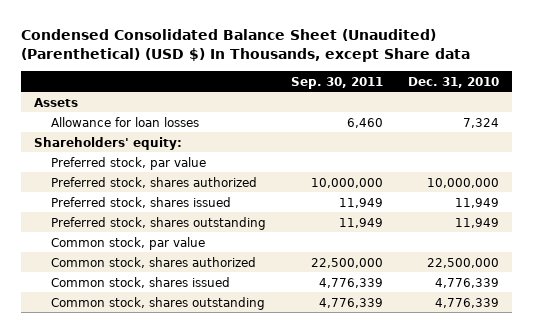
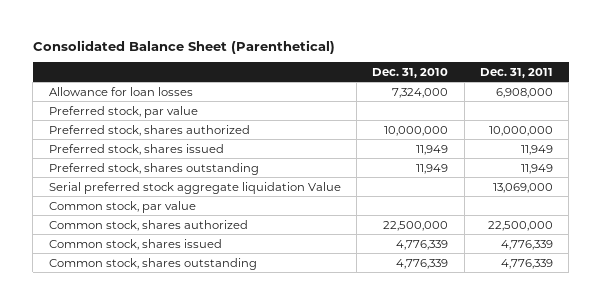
- Condensed Consolidated Balance Sheet (Unaudited) (Parenthetical) (USD $) In Thousands, except Share data
+ Consolidated Balance Sheet (Parenthetical)
- | Sep. 30, 2011 | Dec. 31, 2010
+ | Dec. 31, 2010 | Dec. 31, 2011
- Assets
- Allowance for loan losses | 6,460 | 7,324
- Shareholders' equity:
+ Allowance for loan losses | 7,324,000 | 6,908,000
+ Serial preferred stock aggregate liquidation Value | | 13,069,000

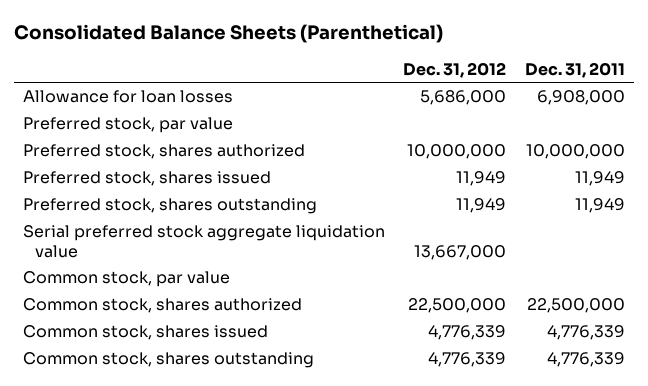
- Consolidated Balance Sheet (Parenthetical)
+ Consolidated Balance Sheets (Parenthetical)
- | Dec. 31, 2010 | Dec. 31, 2011
+ | Dec. 31, 2012 | Dec. 31, 2011
- Serial preferred stock aggregate liquidation Value | | 13,069,000
+ Serial preferred stock aggregate liquidation value | 13,667,000 |

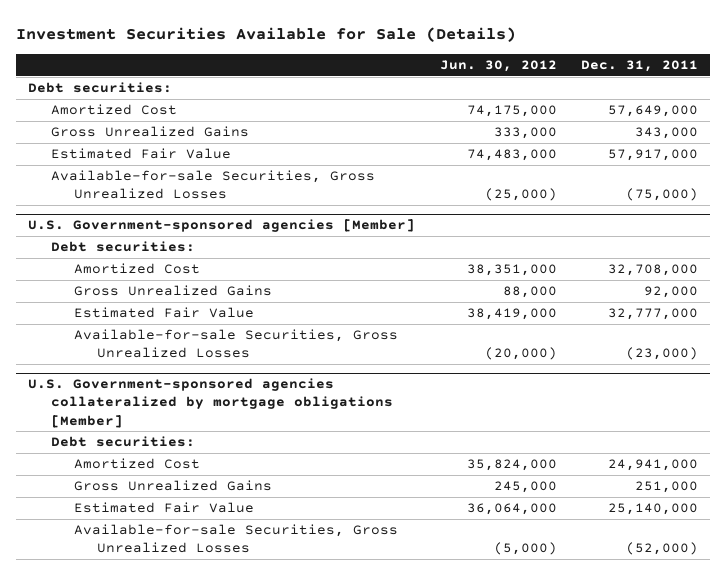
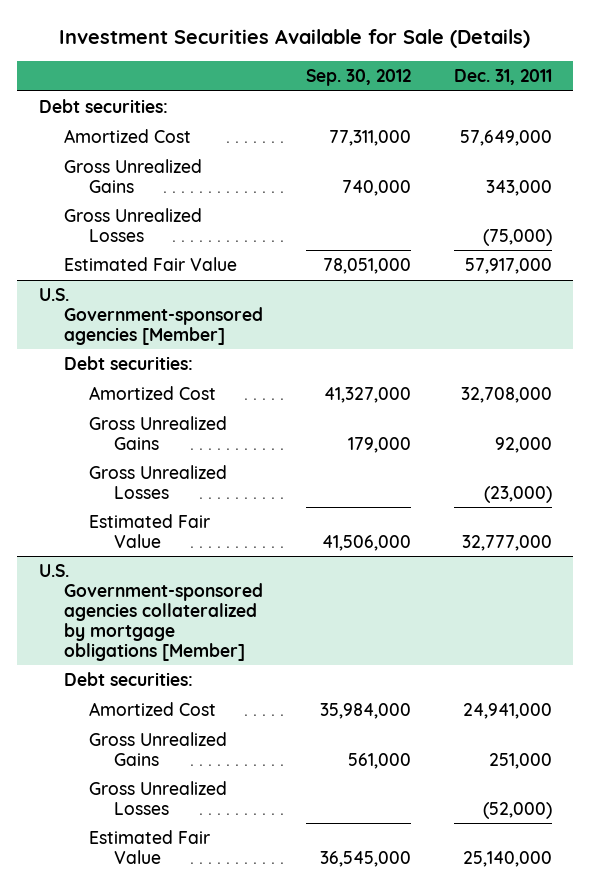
- | Jun. 30, 2012 | Dec. 31, 2011
+ | Sep. 30, 2012 | Dec. 31, 2011
+ Gross Unrealized Losses | | (75,000)
- Available-for-sale Securities, Gross Unrealized Losses | (25,000) | (75,000)
@ U.S. Government-sponsored agencies [Member]
+ Gross Unrealized Losses | | (23,000)
- Available-for-sale Securities, Gross Unrealized Losses | (20,000) | (23,000)
@ U.S. Government-sponsored agencies collateralized by mortgage obligations [Member]
+ Gross Unrealized Losses | | (52,000)
- Available-for-sale Securities, Gross Unrealized Losses | (5,000) | (52,000)

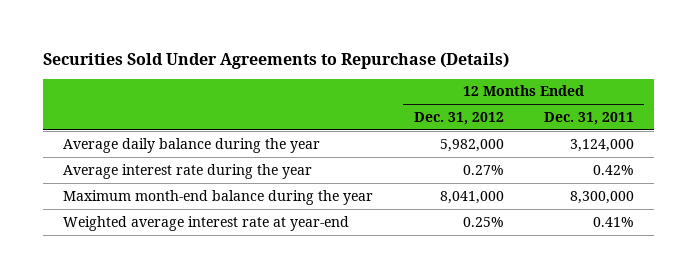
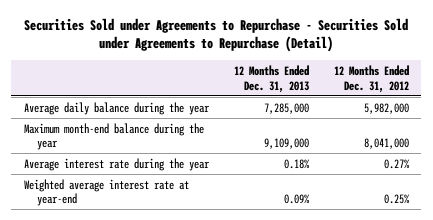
- Securities Sold Under Agreements to Repurchase (Details)
+ Securities Sold under Agreements to Repurchase - Securities Sold under Agreements to Repurchase (Detail)
- | 12 Months Ended Dec. 31, 2012 | 12 Months Ended Dec. 31, 2011
+ | 12 Months Ended Dec. 31, 2013 | 12 Months Ended Dec. 31, 2012
moved down: Average interest rate during the year | 0.18% | 0.27%

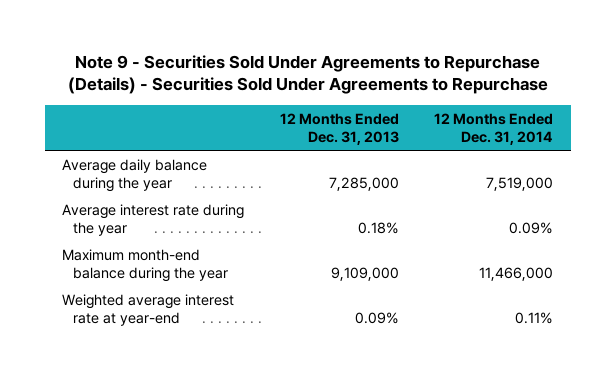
- Securities Sold under Agreements to Repurchase - Securities Sold under Agreements to Repurchase (Detail)
+ Note 9 - Securities Sold Under Agreements to Repurchase (Details) - Securities Sold Under Agreements to Repurchase
- | 12 Months Ended Dec. 31, 2013 | 12 Months Ended Dec. 31, 2012
+ | 12 Months Ended Dec. 31, 2013 | 12 Months Ended Dec. 31, 2014
moved down: Maximum month-end balance during the year | 9,109,000 | 11,466,000

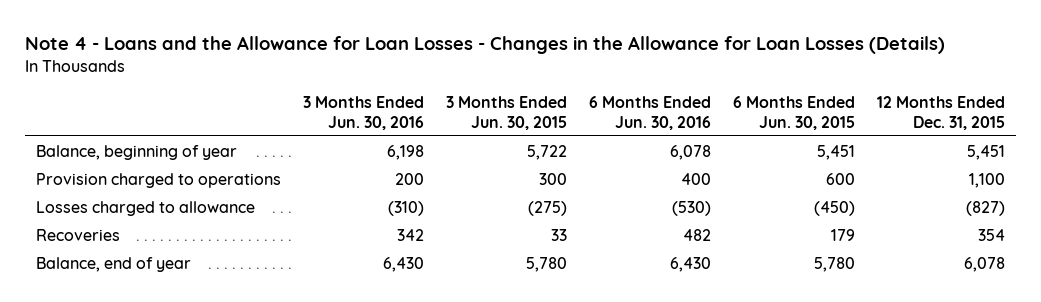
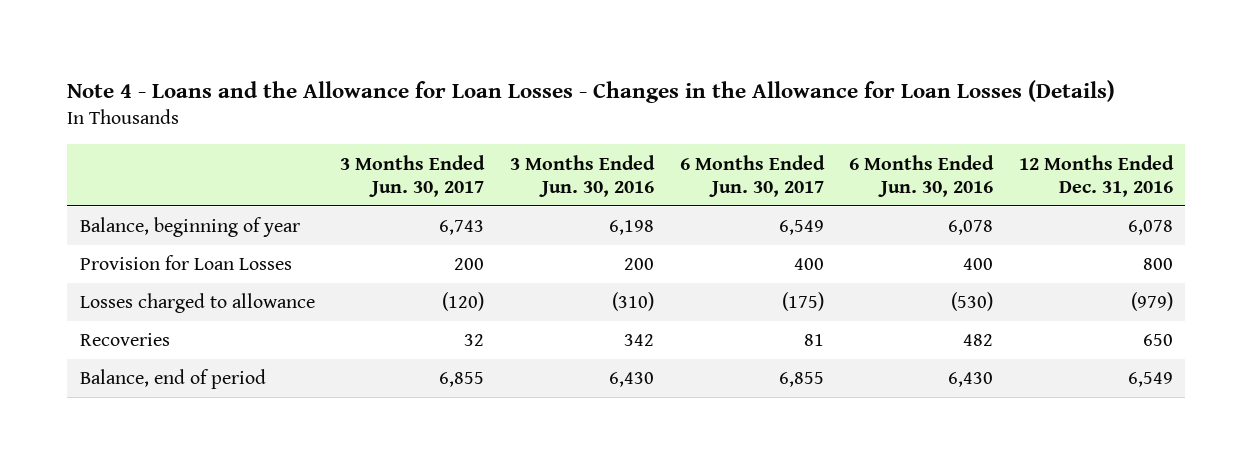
- | 3 Months Ended Jun. 30, 2016 | 3 Months Ended Jun. 30, 2015 | 6 Months Ended Jun. 30, 2016 | 6 Months Ended Jun. 30, 2015 | 12 Months Ended Dec. 31, 2015
+ | 3 Months Ended Jun. 30, 2017 | 3 Months Ended Jun. 30, 2016 | 6 Months Ended Jun. 30, 2017 | 6 Months Ended Jun. 30, 2016 | 12 Months Ended Dec. 31, 2016
- Provision charged to operations | 200 | 300 | 400 | 600 | 1,100
+ Provision for Loan Losses | 200 | 200 | 400 | 400 | 800
- Balance, end of year | 6,430 | 5,780 | 6,430 | 5,780 | 6,078
+ Balance, end of period | 6,855 | 6,430 | 6,855 | 6,430 | 6,549

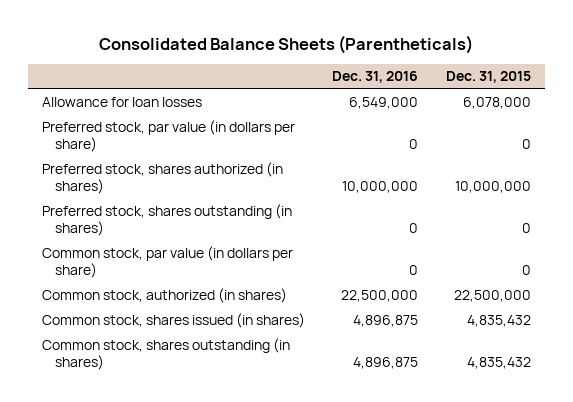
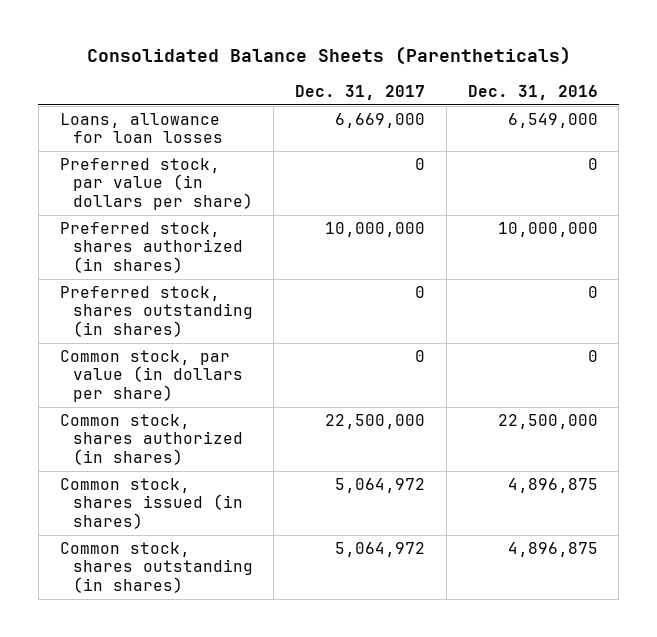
- | Dec. 31, 2016 | Dec. 31, 2015
+ | Dec. 31, 2017 | Dec. 31, 2016
- Allowance for loan losses | 6,549,000 | 6,078,000
+ Loans, allowance for loan losses | 6,669,000 | 6,549,000
- Common stock, authorized (in shares) | 22,500,000 | 22,500,000
+ Common stock, shares authorized (in shares) | 22,500,000 | 22,500,000

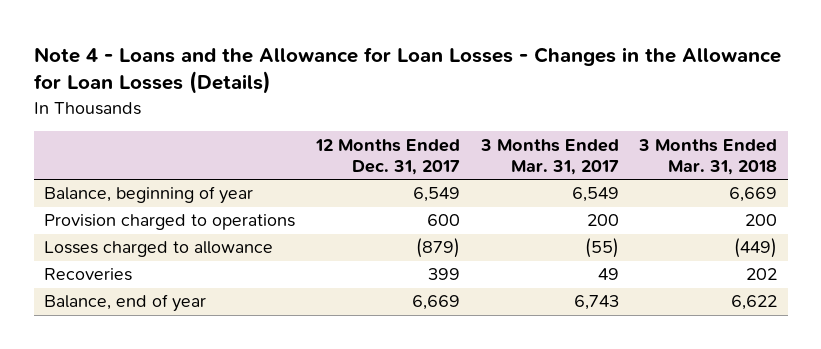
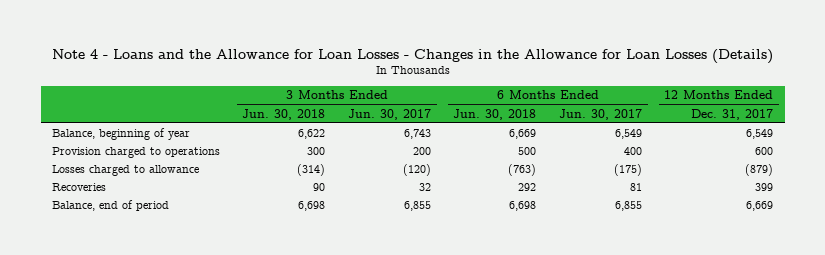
- | 12 Months Ended Dec. 31, 2017 | 3 Months Ended Mar. 31, 2017 | 3 Months Ended Mar. 31, 2018
+ | 3 Months Ended Jun. 30, 2018 | 3 Months Ended Jun. 30, 2017 | 6 Months Ended Jun. 30, 2018 | 6 Months Ended Jun. 30, 2017 | 12 Months Ended Dec. 31, 2017
- Balance, end of year | 6,669 | 6,743 | 6,622
+ Balance, end of period | 6,698 | 6,855 | 6,698 | 6,855 | 6,669

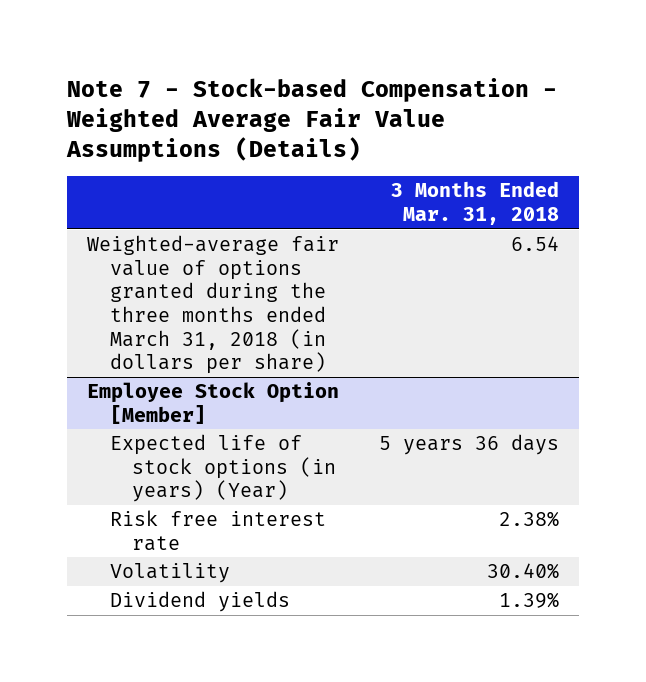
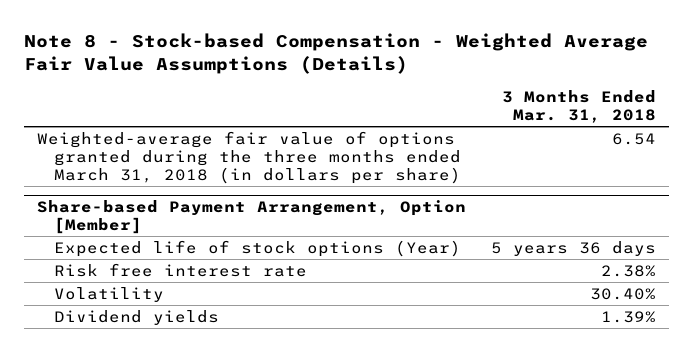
- Note 7 - Stock-based Compensation - Weighted Average Fair Value Assumptions (Details)
+ Note 8 - Stock-based Compensation - Weighted Average Fair Value Assumptions (Details)
- Employee Stock Option [Member]
- Expected life of stock options (in years) (Year) | 5 years 36 days
+ Share-based Payment Arrangement, Option [Member]
+ Expected life of stock options (Year) | 5 years 36 days

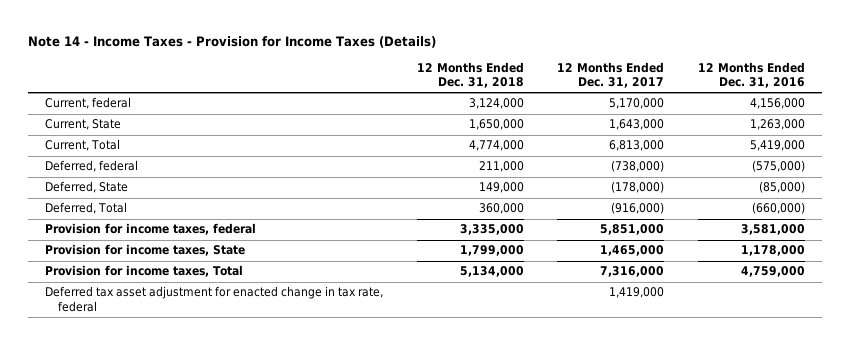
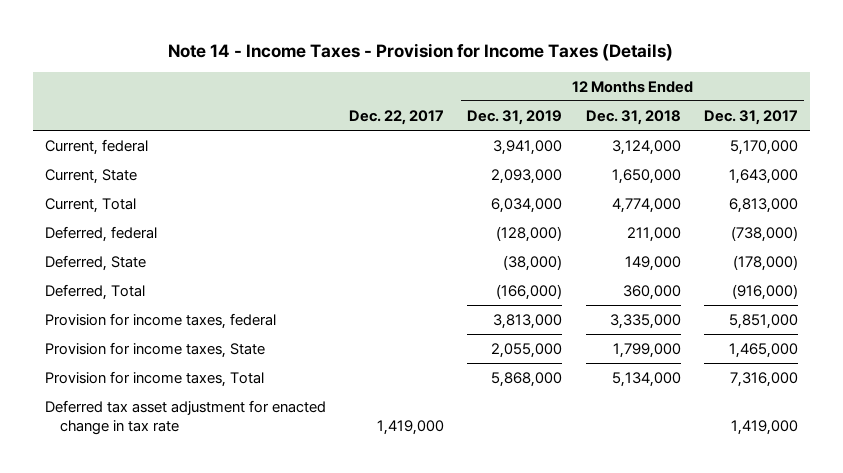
- | 12 Months Ended Dec. 31, 2018 | 12 Months Ended Dec. 31, 2017 | 12 Months Ended Dec. 31, 2016
+ | Dec. 22, 2017 | 12 Months Ended Dec. 31, 2019 | 12 Months Ended Dec. 31, 2018 | 12 Months Ended Dec. 31, 2017
- Deferred tax asset adjustment for enacted change in tax rate, federal | | 1,419,000 |
+ Deferred tax asset adjustment for enacted change in tax rate | 1,419,000 | | | 1,419,000

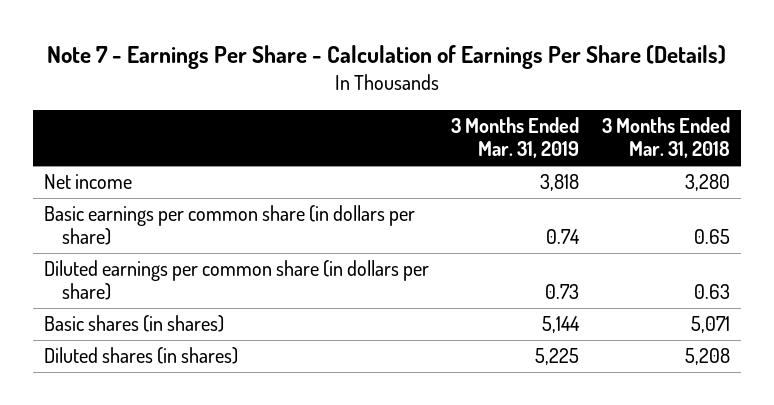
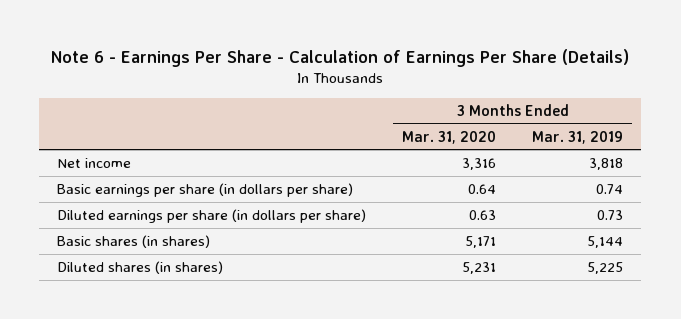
- Note 7 - Earnings Per Share - Calculation of Earnings Per Share (Details)
+ Note 6 - Earnings Per Share - Calculation of Earnings Per Share (Details)
- | 3 Months Ended Mar. 31, 2019 | 3 Months Ended Mar. 31, 2018
+ | 3 Months Ended Mar. 31, 2020 | 3 Months Ended Mar. 31, 2019
- Basic earnings per common share (in dollars per share) | 0.74 | 0.65
- Diluted earnings per common share (in dollars per share) | 0.73 | 0.63
+ Basic earnings per share (in dollars per share) | 0.64 | 0.74
+ Diluted earnings per share (in dollars per share) | 0.63 | 0.73

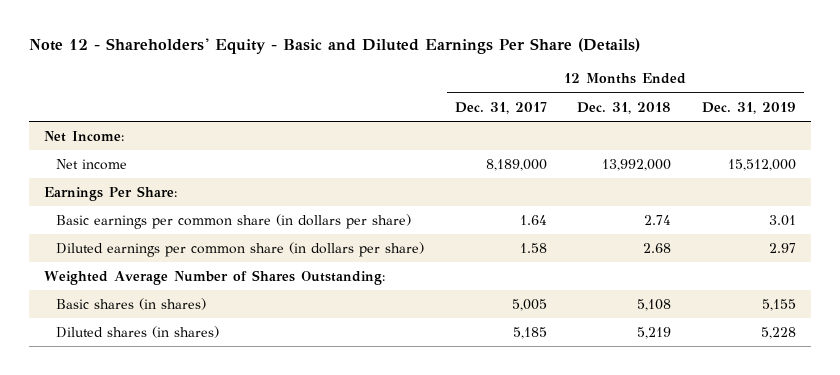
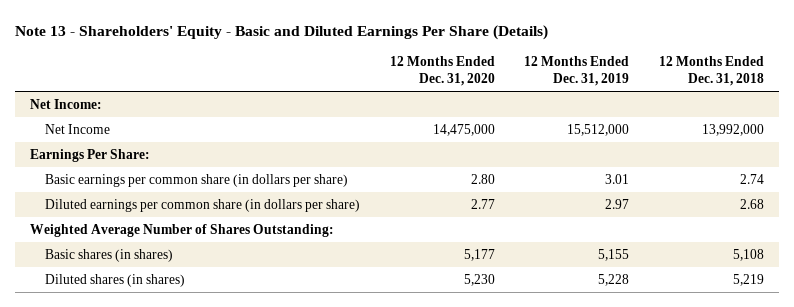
- Note 12 - Shareholders' Equity - Basic and Diluted Earnings Per Share (Details)
+ Note 13 - Shareholders' Equity - Basic and Diluted Earnings Per Share (Details)
- | 12 Months Ended Dec. 31, 2017 | 12 Months Ended Dec. 31, 2018 | 12 Months Ended Dec. 31, 2019
+ | 12 Months Ended Dec. 31, 2020 | 12 Months Ended Dec. 31, 2019 | 12 Months Ended Dec. 31, 2018
- Net income | 8,189,000 | 13,992,000 | 15,512,000
+ Net Income | 14,475,000 | 15,512,000 | 13,992,000

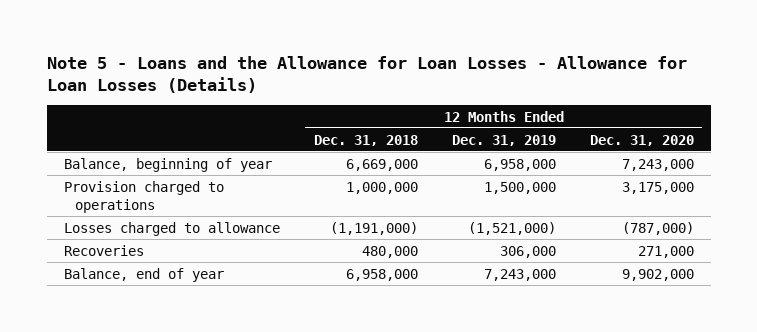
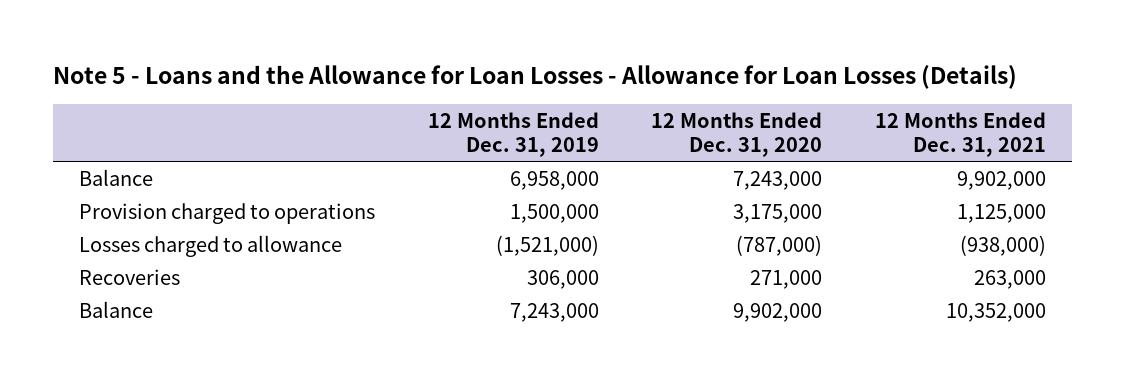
- | 12 Months Ended Dec. 31, 2018 | 12 Months Ended Dec. 31, 2019 | 12 Months Ended Dec. 31, 2020
+ | 12 Months Ended Dec. 31, 2019 | 12 Months Ended Dec. 31, 2020 | 12 Months Ended Dec. 31, 2021
- Balance, beginning of year | 6,669,000 | 6,958,000 | 7,243,000
+ Balance | 6,958,000 | 7,243,000 | 9,902,000
- Balance, end of year | 6,958,000 | 7,243,000 | 9,902,000
+ Balance | 7,243,000 | 9,902,000 | 10,352,000

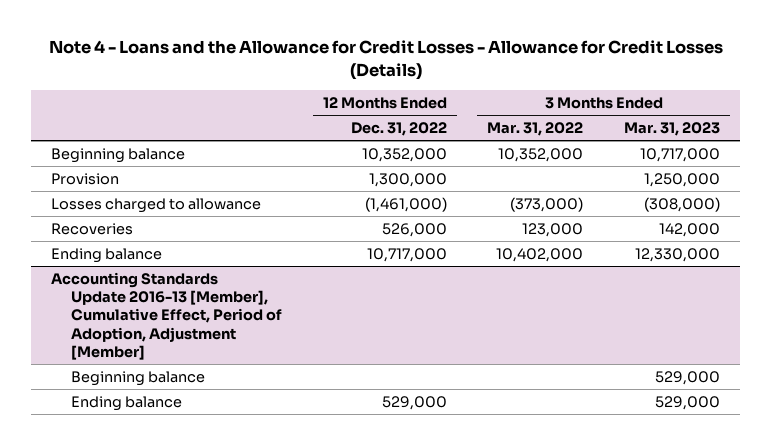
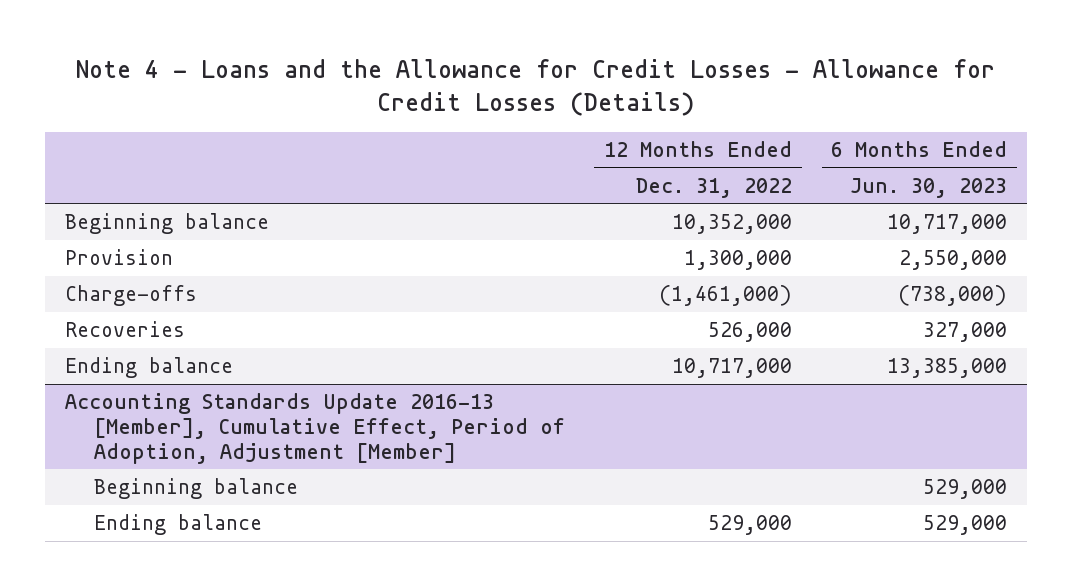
- | 12 Months Ended Dec. 31, 2022 | 3 Months Ended Mar. 31, 2022 | 3 Months Ended Mar. 31, 2023
+ | 12 Months Ended Dec. 31, 2022 | 6 Months Ended Jun. 30, 2023
- Losses charged to allowance | (1,461,000) | (373,000) | (308,000)
+ Charge-offs | (1,461,000) | (738,000)

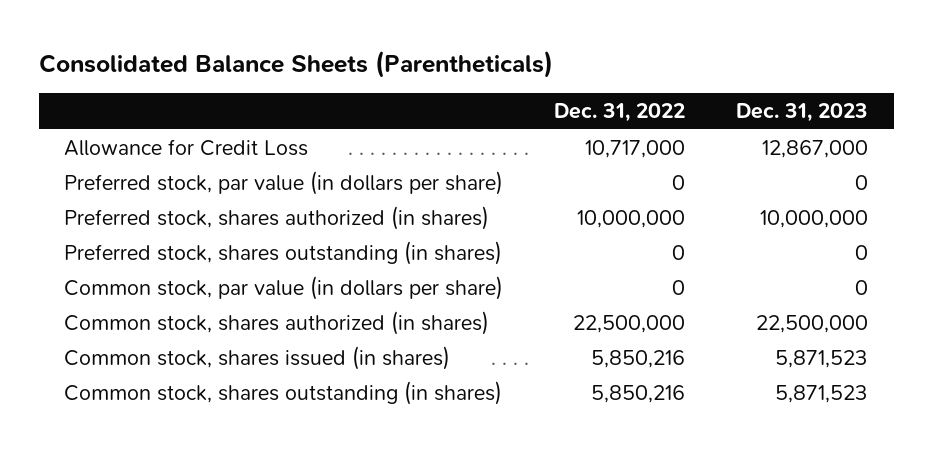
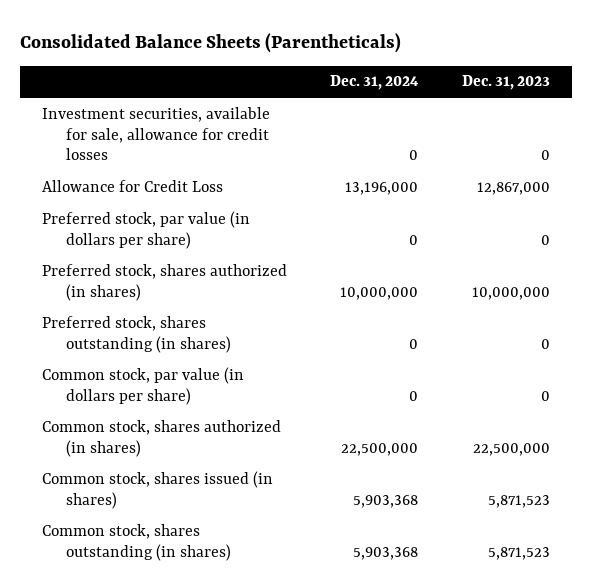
- | Dec. 31, 2022 | Dec. 31, 2023
+ | Dec. 31, 2024 | Dec. 31, 2023
+ Investment securities, available for sale, allowance for credit losses | 0 | 0

